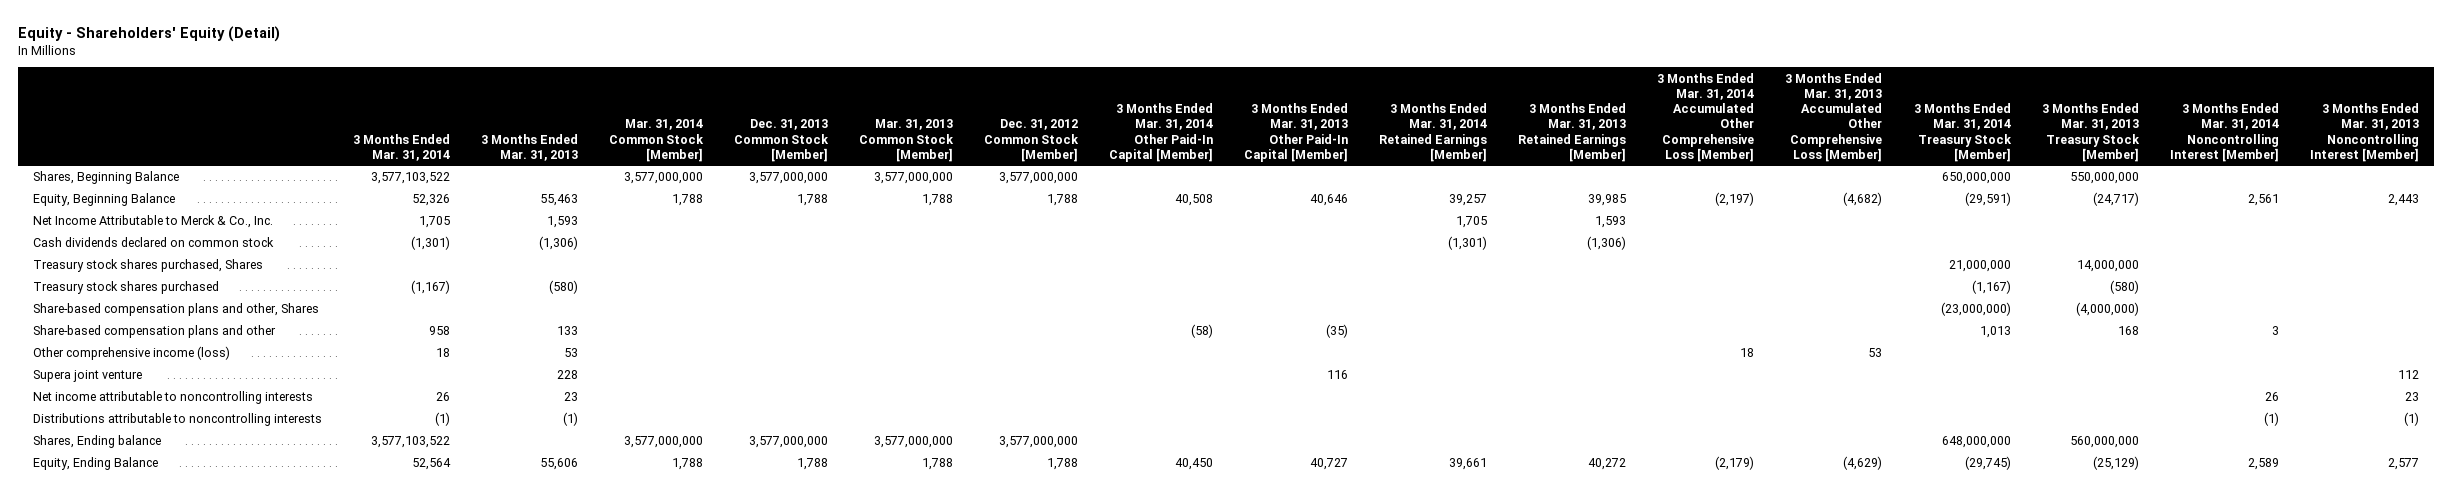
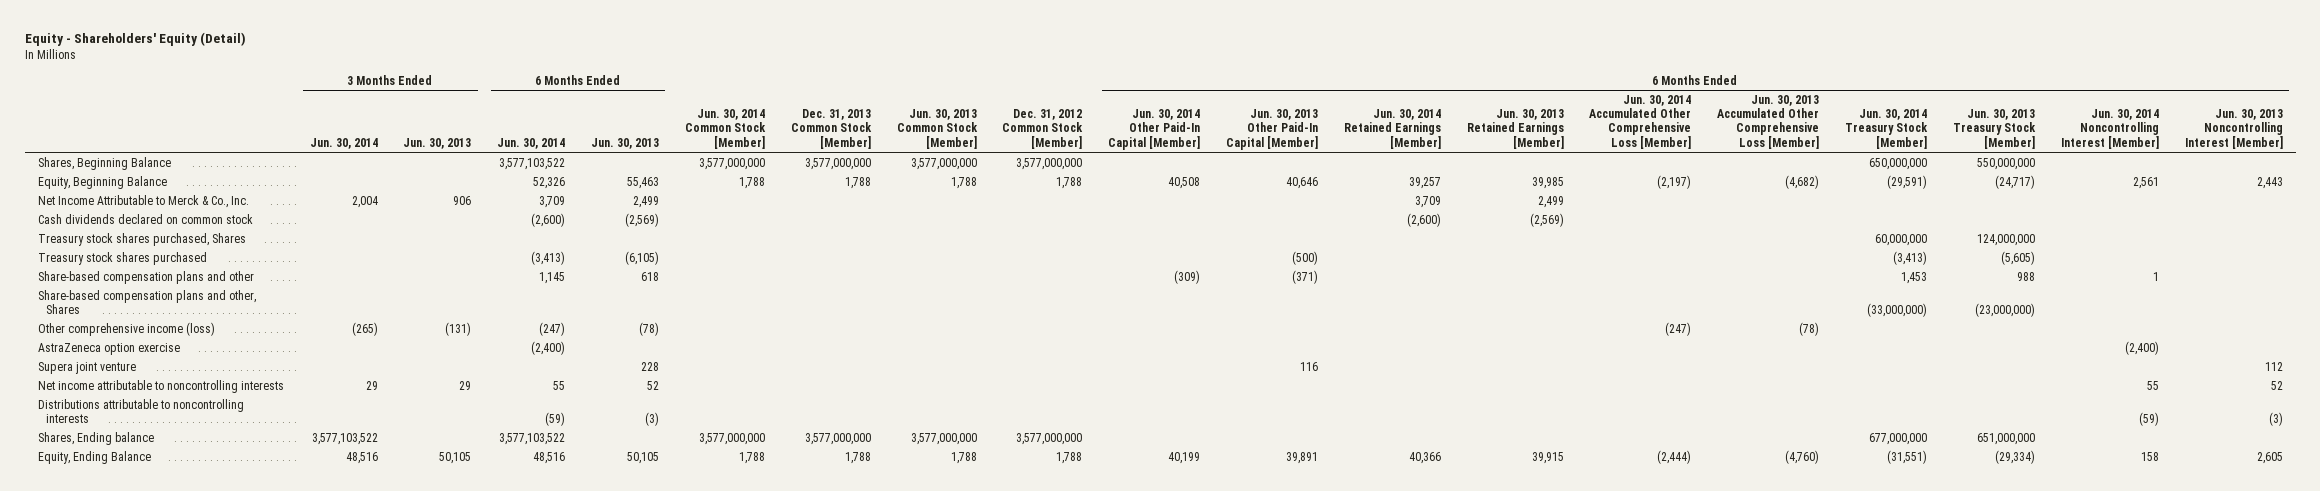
- | 3 Months Ended Mar. 31, 2014 | 3 Months Ended Mar. 31, 2013 | Mar. 31, 2014 Common Stock [Member] | Dec. 31, 2013 Common Stock [Member] | Mar. 31, 2013 Common Stock [Member] | Dec. 31, 2012 Common Stock [Member] | 3 Months Ended Mar. 31, 2014 Other Paid-In Capital [Member] | 3 Months Ended Mar. 31, 2013 Other Paid-In Capital [Member] | 3 Months Ended Mar. 31, 2014 Retained Earnings [Member] | 3 Months Ended Mar. 31, 2013 Retained Earnings [Member] | 3 Months Ended Mar. 31, 2014 Accumulated Other Comprehensive Loss [Member] | 3 Months Ended Mar. 31, 2013 Accumulated Other Comprehensive Loss [Member] | 3 Months Ended Mar. 31, 2014 Treasury Stock [Member] | 3 Months Ended Mar. 31, 2013 Treasury Stock [Member] | 3 Months Ended Mar. 31, 2014 Noncontrolling Interest [Member] | 3 Months Ended Mar. 31, 2013 Noncontrolling Interest [Member]
+ | 3 Months Ended Jun. 30, 2014 | 3 Months Ended Jun. 30, 2013 | 6 Months Ended Jun. 30, 2014 | 6 Months Ended Jun. 30, 2013 | Jun. 30, 2014 Common Stock [Member] | Dec. 31, 2013 Common Stock [Member] | Jun. 30, 2013 Common Stock [Member] | Dec. 31, 2012 Common Stock [Member] | 6 Months Ended Jun. 30, 2014 Other Paid-In Capital [Member] | 6 Months Ended Jun. 30, 2013 Other Paid-In Capital [Member] | 6 Months Ended Jun. 30, 2014 Retained Earnings [Member] | 6 Months Ended Jun. 30, 2013 Retained Earnings [Member] | 6 Months Ended Jun. 30, 2014 Accumulated Other Comprehensive Loss [Member] | 6 Months Ended Jun. 30, 2013 Accumulated Other Comprehensive Loss [Member] | 6 Months Ended Jun. 30, 2014 Treasury Stock [Member] | 6 Months Ended Jun. 30, 2013 Treasury Stock [Member] | 6 Months Ended Jun. 30, 2014 Noncontrolling Interest [Member] | 6 Months Ended Jun. 30, 2013 Noncontrolling Interest [Member]
moved down: Share-based compensation plans and other, Shares | | | | | | | | | | | | | | | (33,000,000) | (23,000,000) | |
+ AstraZeneca option exercise | | | (2,400) | | | | | | | | | | | | | | (2,400) |

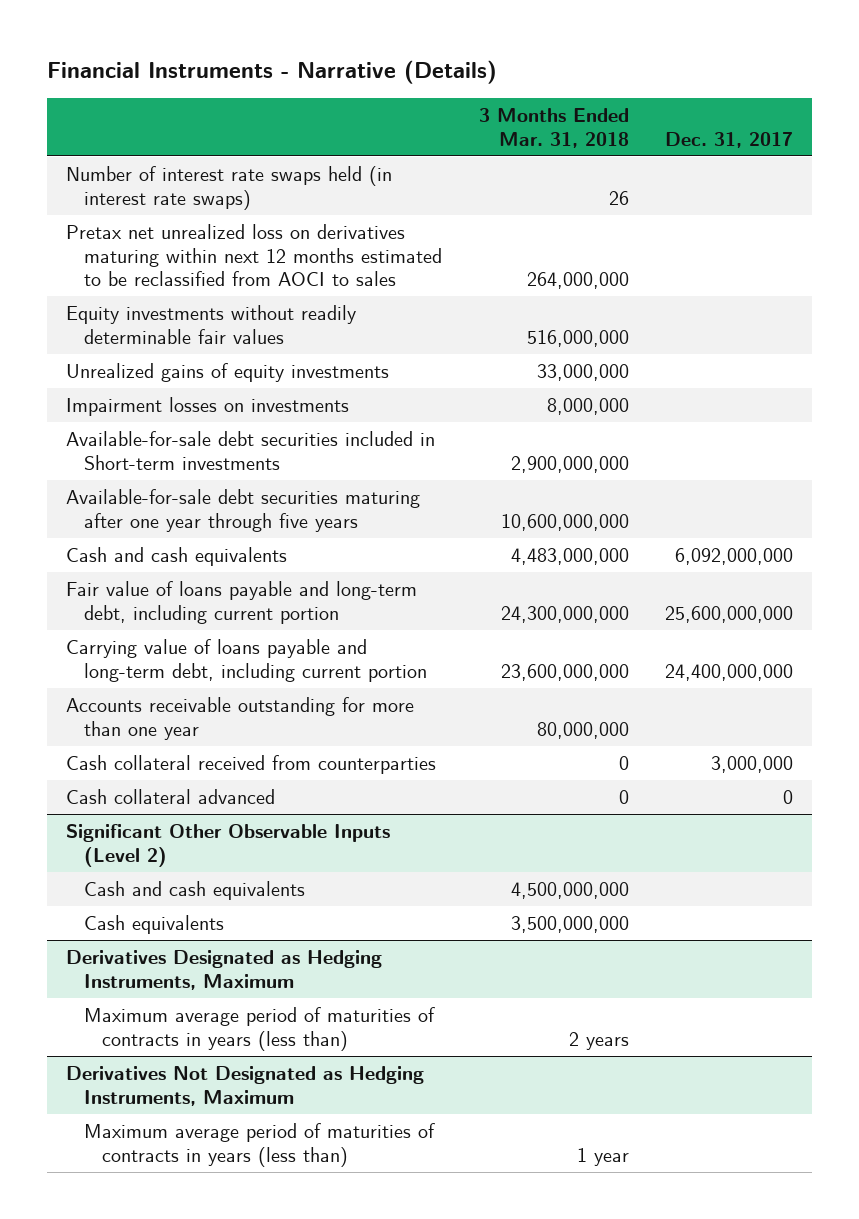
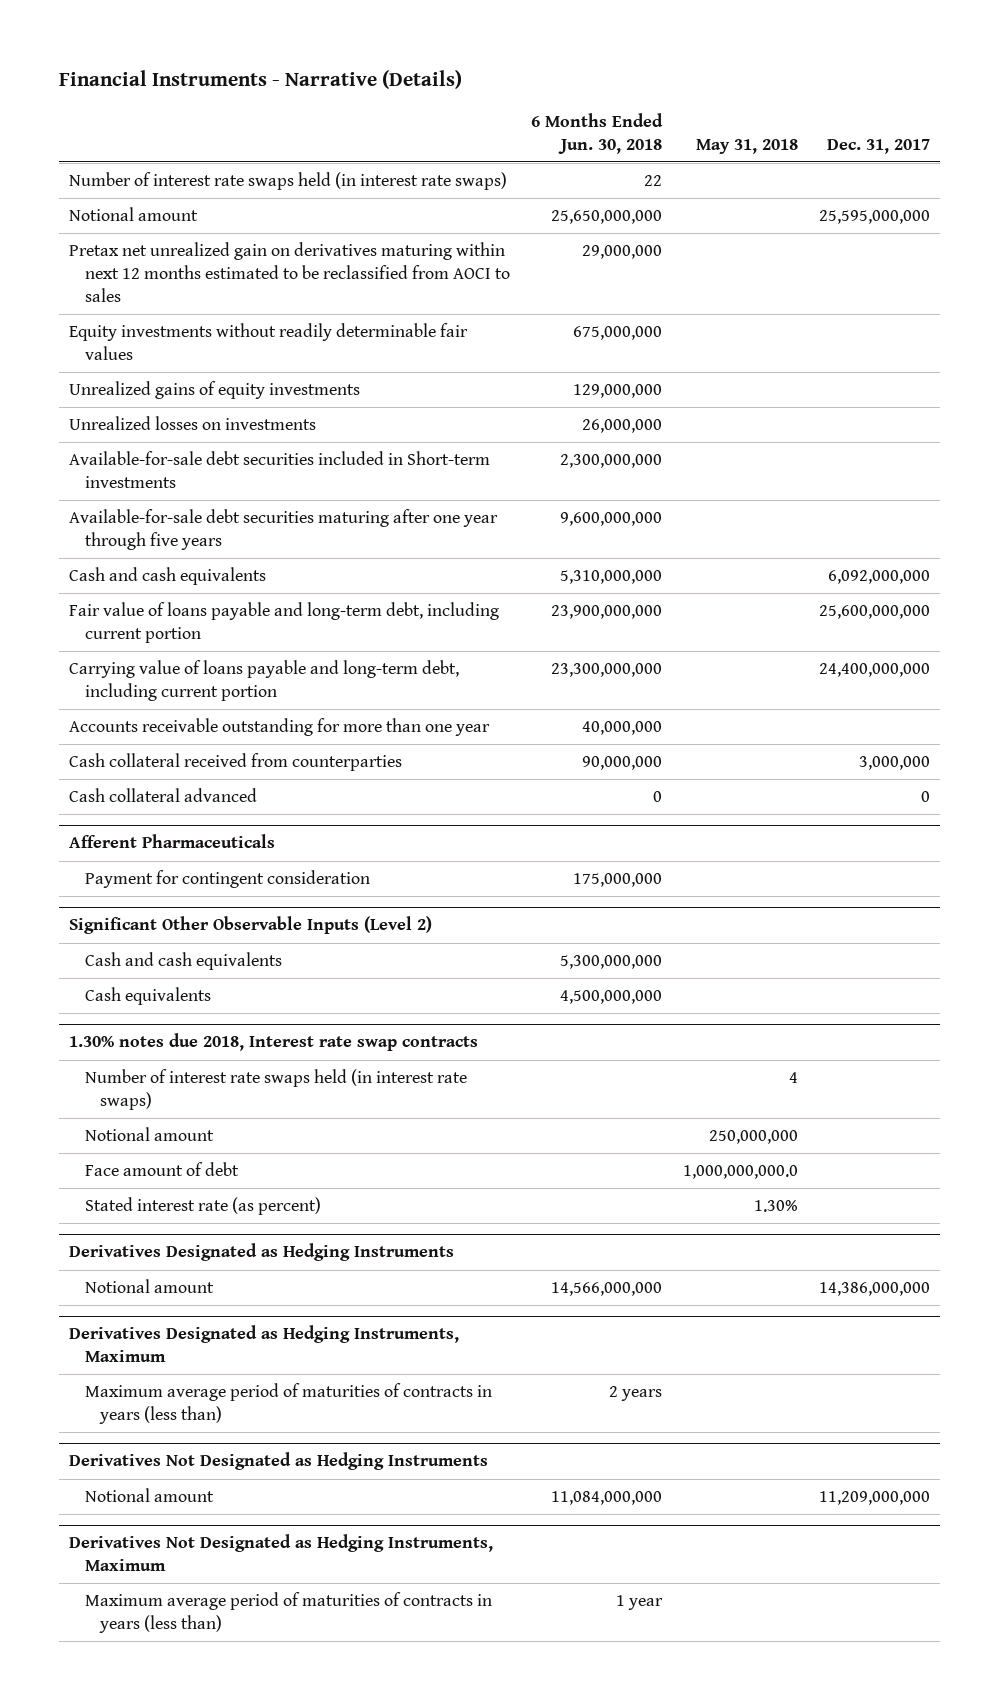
- | 3 Months Ended Mar. 31, 2018 | Dec. 31, 2017
+ | 6 Months Ended Jun. 30, 2018 | May 31, 2018 | Dec. 31, 2017
- Pretax net unrealized loss on derivatives maturing within next 12 months estimated to be reclassified from AOCI to sales | 264,000,000 |
+ Notional amount | 25,650,000,000 | | 25,595,000,000
+ Pretax net unrealized gain on derivatives maturing within next 12 months estimated to be reclassified from AOCI to sales | 29,000,000 | |
- Impairment losses on investments | 8,000,000 |
+ Unrealized losses on investments | 26,000,000 | |
+ Afferent Pharmaceuticals
+ Payment for contingent consideration | 175,000,000 | |
+ 1.30% notes due 2018, Interest rate swap contracts
+ Number of interest rate swaps held (in interest rate swaps) | | 4 |
+ Notional amount | | 250,000,000 |
+ Face amount of debt | | 1,000,000,000.0 |
+ Stated interest rate (as percent) | | 1.30% |
+ Derivatives Designated as Hedging Instruments
+ Notional amount | 14,566,000,000 | | 14,386,000,000
+ Derivatives Not Designated as Hedging Instruments
+ Notional amount | 11,084,000,000 | | 11,209,000,000

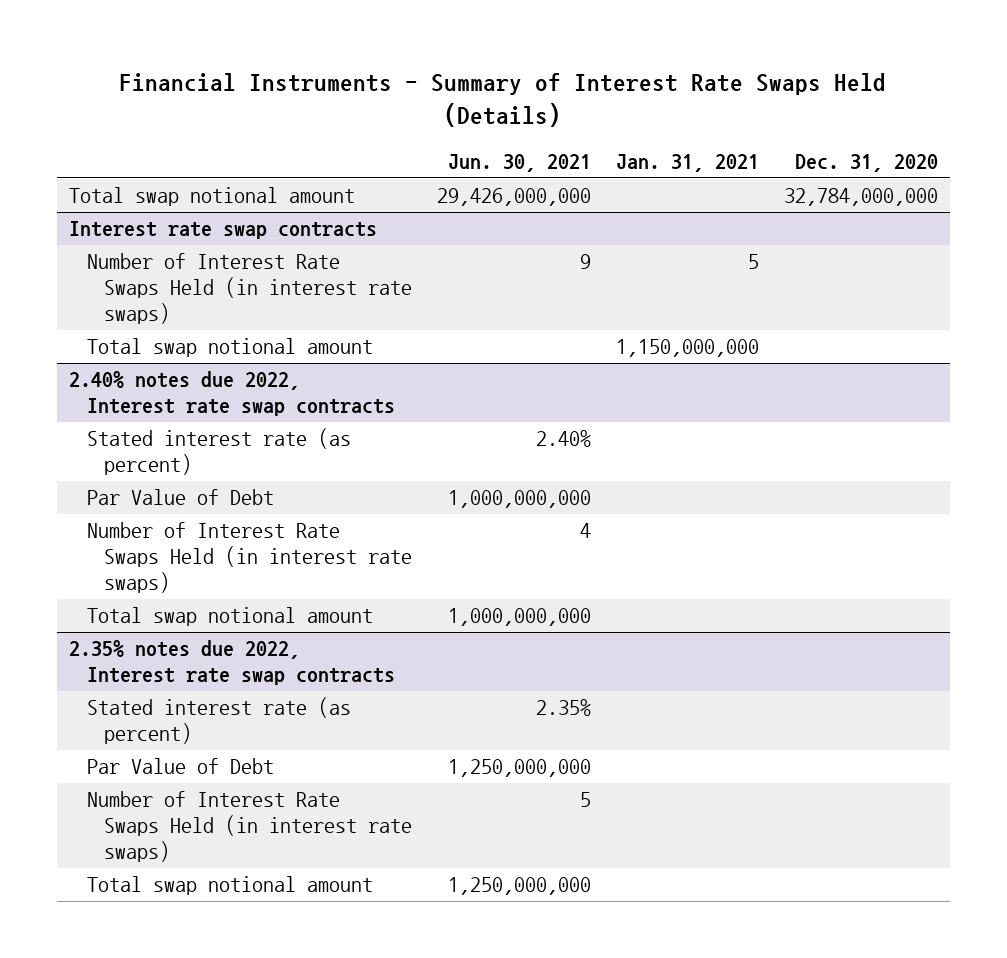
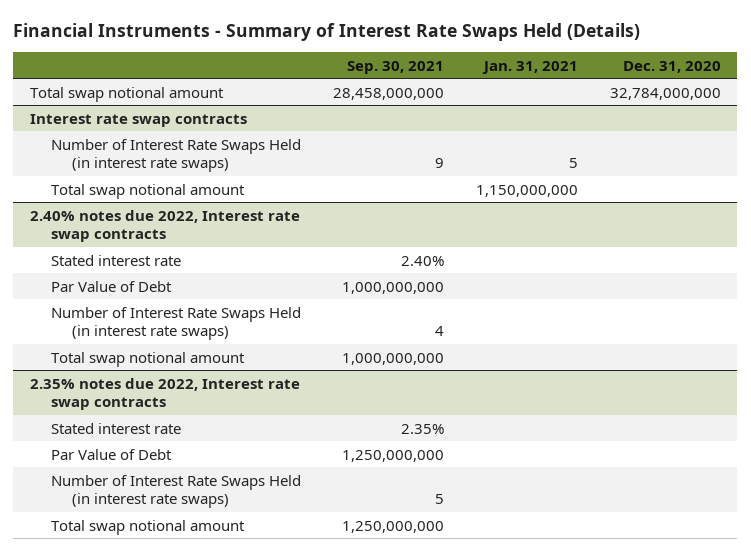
- | Jun. 30, 2021 | Jan. 31, 2021 | Dec. 31, 2020
+ | Sep. 30, 2021 | Jan. 31, 2021 | Dec. 31, 2020
@ 2.40% notes due 2022, Interest rate swap contracts
- Stated interest rate (as percent) | 2.40% | |
+ Stated interest rate | 2.40% | |
@ 2.35% notes due 2022, Interest rate swap contracts
- Stated interest rate (as percent) | 2.35% | |
+ Stated interest rate | 2.35% | |

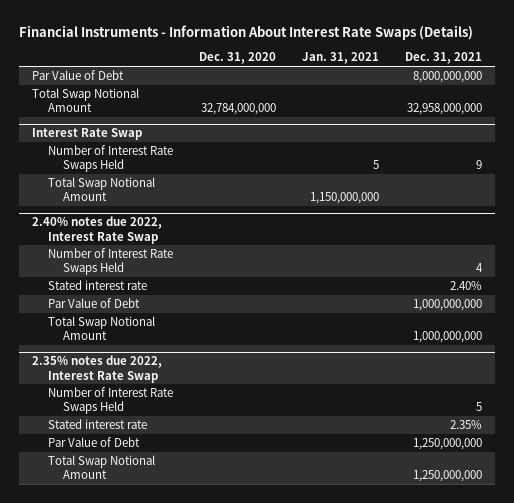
- Financial Instruments - Summary of Interest Rate Swaps Held (Details)
+ Financial Instruments - Information About Interest Rate Swaps (Details)
- | Sep. 30, 2021 | Jan. 31, 2021 | Dec. 31, 2020
+ | Dec. 31, 2020 | Jan. 31, 2021 | Dec. 31, 2021
- Total swap notional amount | 28,458,000,000 | | 32,784,000,000
- Interest rate swap contracts
- Number of Interest Rate Swaps Held (in interest rate swaps) | 9 | 5 |
- Total swap notional amount | | 1,150,000,000 |
- 2.40% notes due 2022, Interest rate swap contracts
+ Par Value of Debt | | | 8,000,000,000
+ Total Swap Notional Amount | 32,784,000,000 | | 32,958,000,000
+ Interest Rate Swap
+ Number of Interest Rate Swaps Held | | 5 | 9
+ Total Swap Notional Amount | | 1,150,000,000 |
+ 2.40% notes due 2022, Interest Rate Swap
+ Number of Interest Rate Swaps Held | | | 4
- Number of Interest Rate Swaps Held (in interest rate swaps) | 4 | |
- Total swap notional amount | 1,000,000,000 | |
- 2.35% notes due 2022, Interest rate swap contracts
+ Total Swap Notional Amount | | | 1,000,000,000
+ 2.35% notes due 2022, Interest Rate Swap
+ Number of Interest Rate Swaps Held | | | 5
- Number of Interest Rate Swaps Held (in interest rate swaps) | 5 | |
- Total swap notional amount | 1,250,000,000 | |
+ Total Swap Notional Amount | | | 1,250,000,000

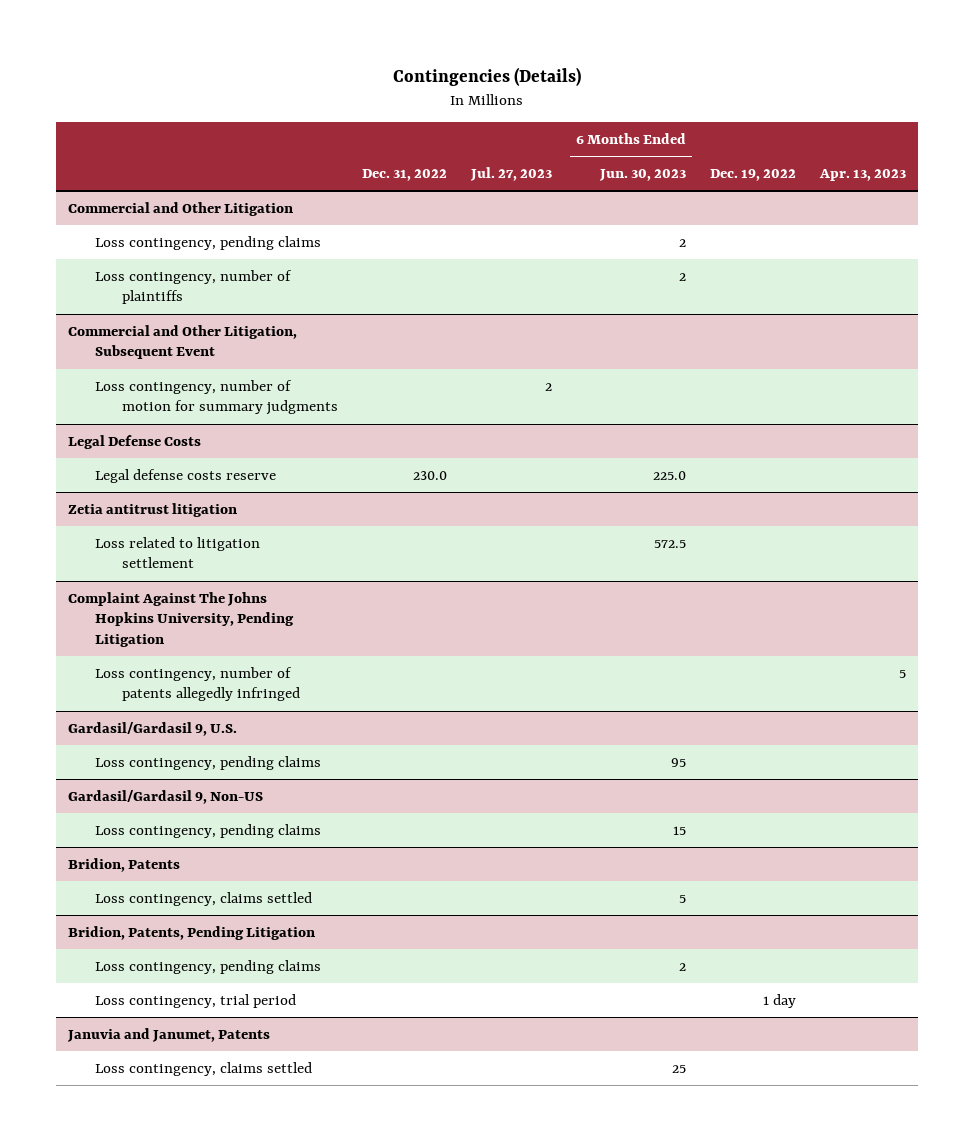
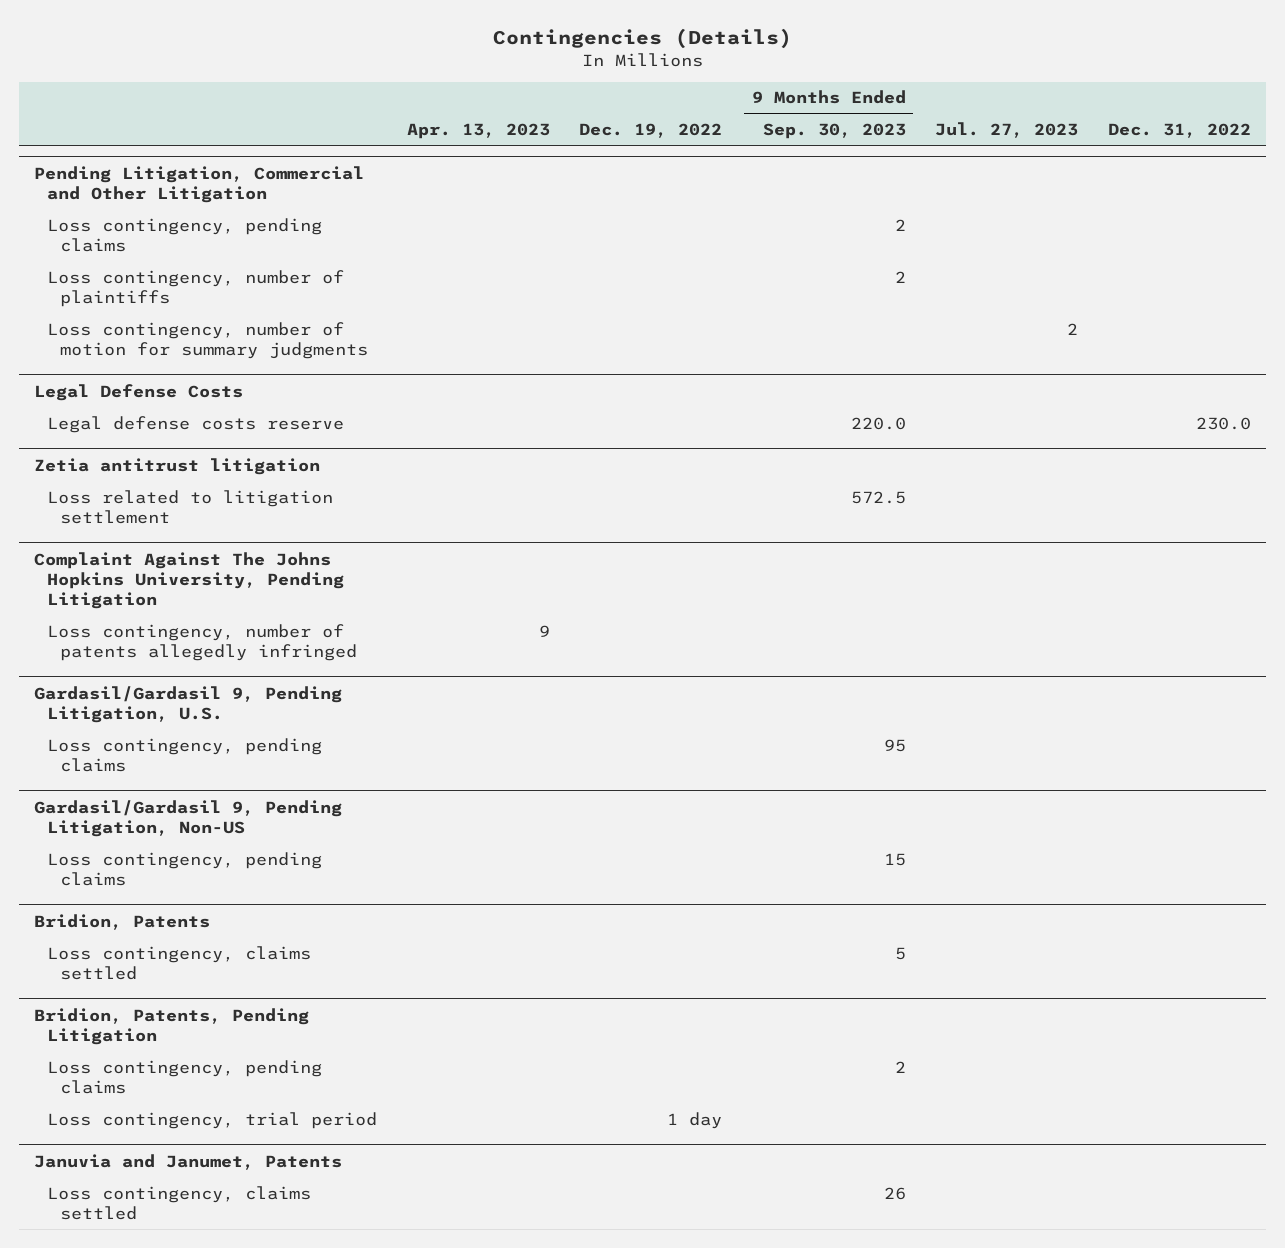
- | Dec. 31, 2022 | Jul. 27, 2023 | 6 Months Ended Jun. 30, 2023 | Dec. 19, 2022 | Apr. 13, 2023
+ | Apr. 13, 2023 | Dec. 19, 2022 | 9 Months Ended Sep. 30, 2023 | Jul. 27, 2023 | Dec. 31, 2022
- Commercial and Other Litigation
+ Pending Litigation, Commercial and Other Litigation
- Commercial and Other Litigation, Subsequent Event
- Loss contingency, number of motion for summary judgments | | 2 | | |
+ Loss contingency, number of motion for summary judgments | | | | 2 |
@ Complaint Against The Johns Hopkins University, Pending Litigation
- Loss contingency, number of patents allegedly infringed | | | | | 5
- Gardasil/Gardasil 9, U.S.
@ Complaint Against The Johns Hopkins University, Pending Litigation
+ Loss contingency, number of patents allegedly infringed | 9 | | | |
+ Gardasil/Gardasil 9, Pending Litigation, U.S.
- Gardasil/Gardasil 9, Non-US
+ Gardasil/Gardasil 9, Pending Litigation, Non-US

